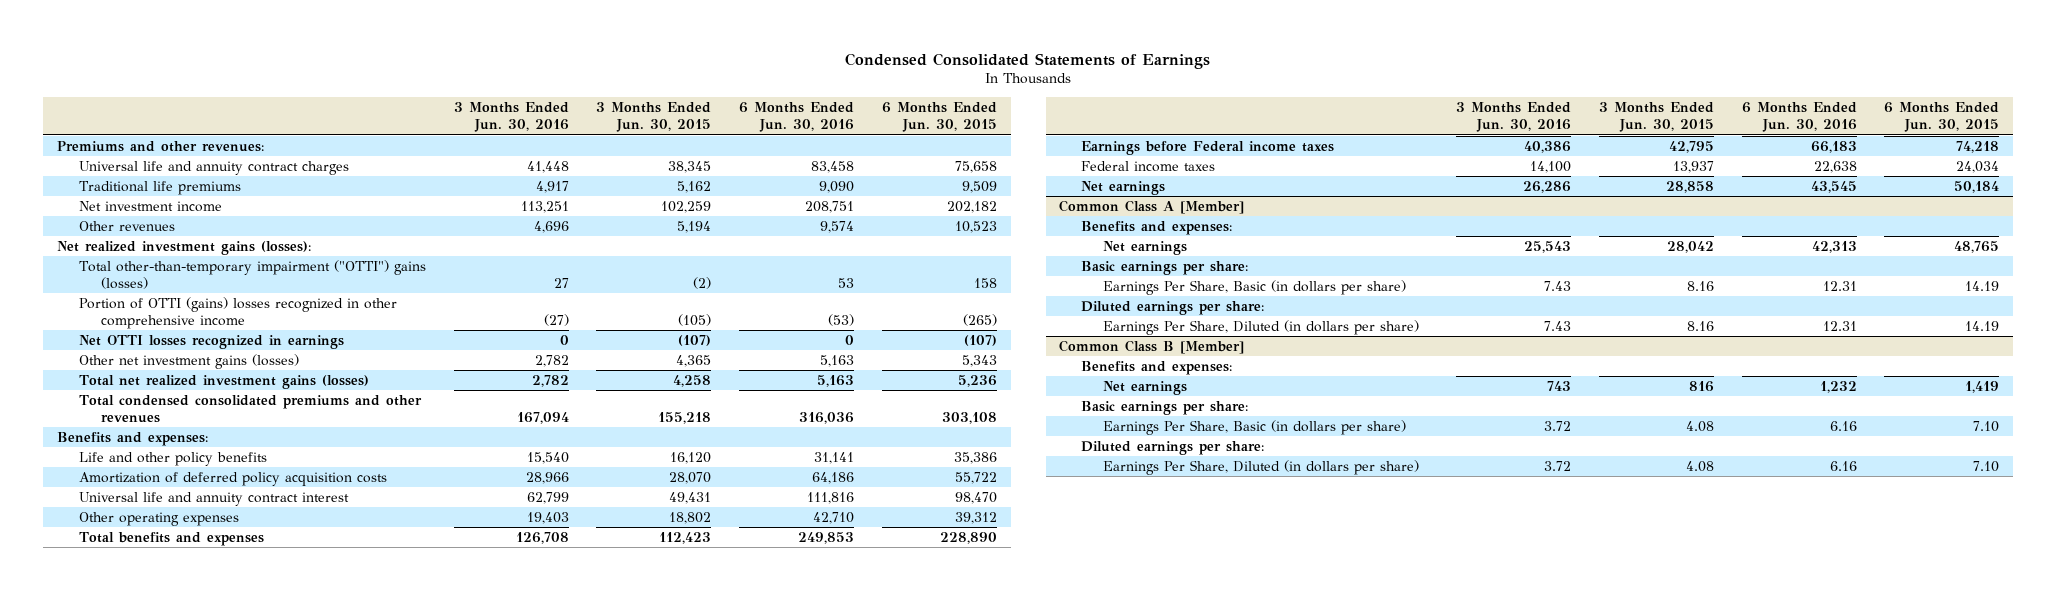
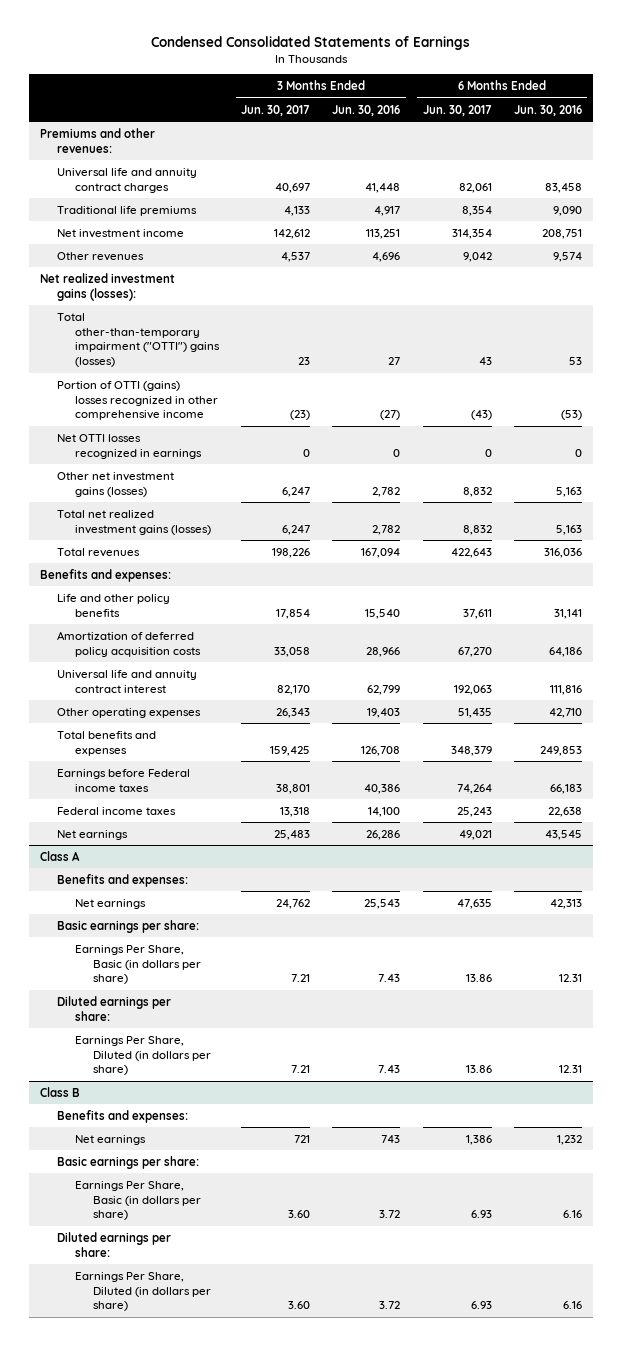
- | 3 Months Ended Jun. 30, 2016 | 3 Months Ended Jun. 30, 2015 | 6 Months Ended Jun. 30, 2016 | 6 Months Ended Jun. 30, 2015
+ | 3 Months Ended Jun. 30, 2017 | 3 Months Ended Jun. 30, 2016 | 6 Months Ended Jun. 30, 2017 | 6 Months Ended Jun. 30, 2016
- Total condensed consolidated premiums and other revenues | 167,094 | 155,218 | 316,036 | 303,108
+ Total revenues | 198,226 | 167,094 | 422,643 | 316,036
- Common Class A [Member]
+ Class A
- Common Class B [Member]
+ Class B

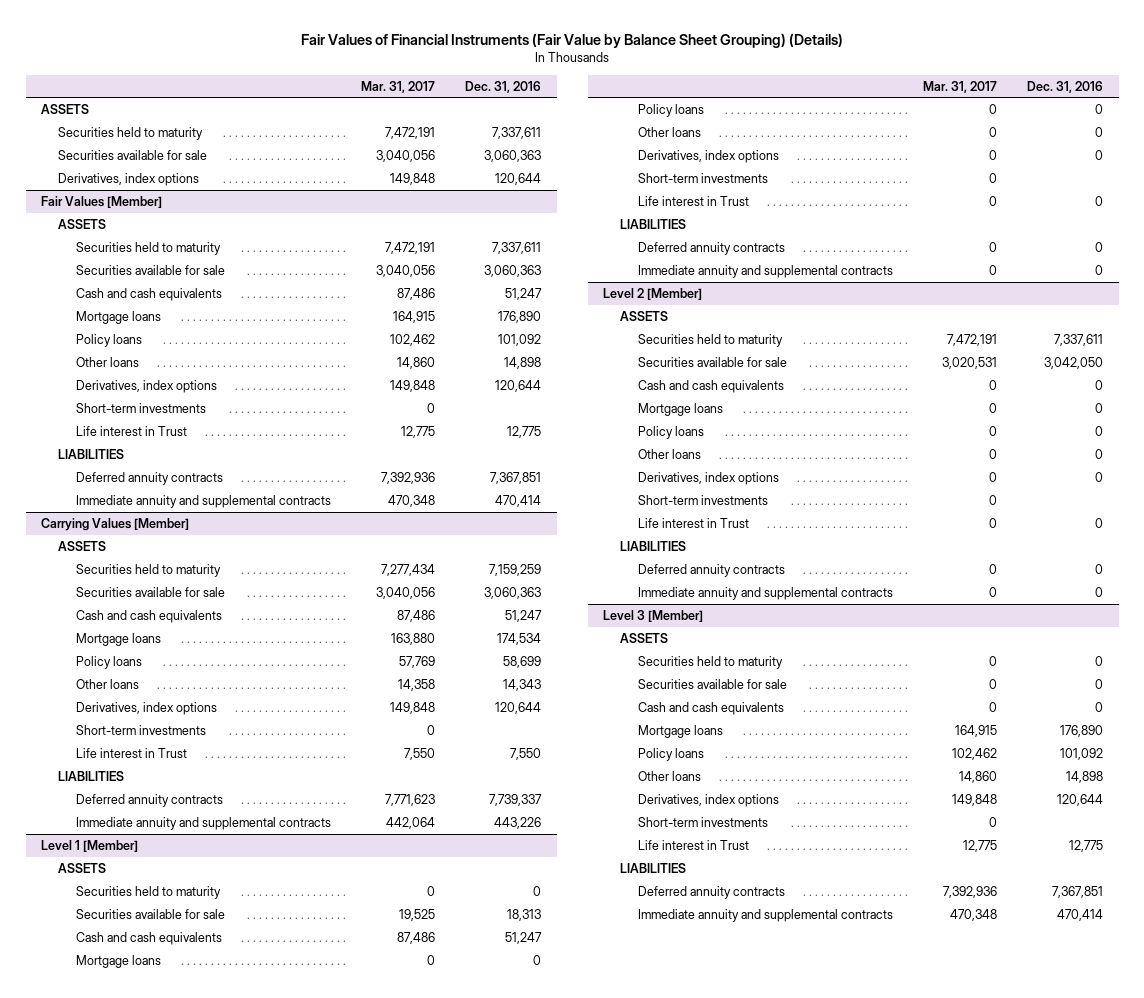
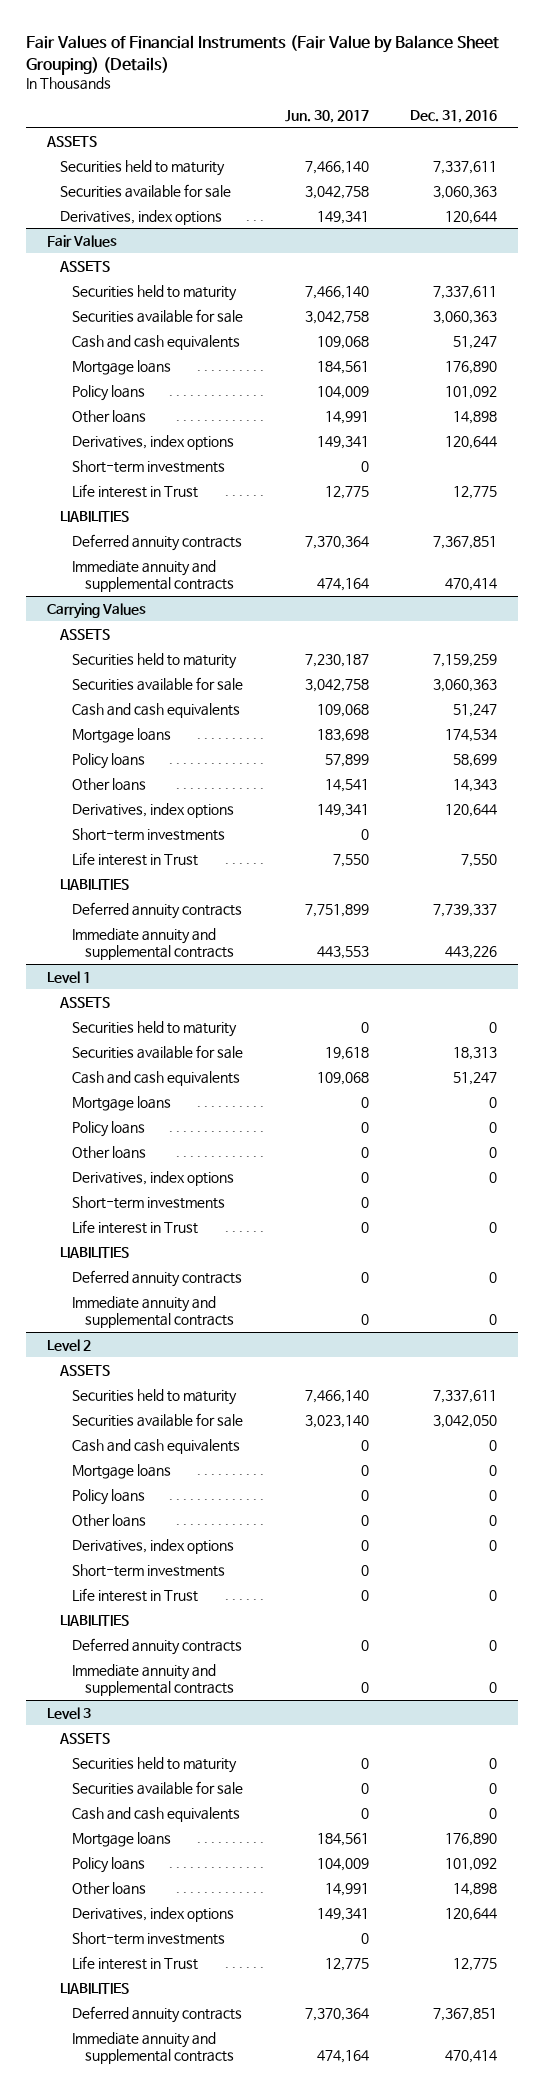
- | Mar. 31, 2017 | Dec. 31, 2016
+ | Jun. 30, 2017 | Dec. 31, 2016
- Fair Values [Member]
+ Fair Values
- Carrying Values [Member]
+ Carrying Values
- Level 1 [Member]
+ Level 1
- Level 2 [Member]
+ Level 2
- Level 3 [Member]
+ Level 3

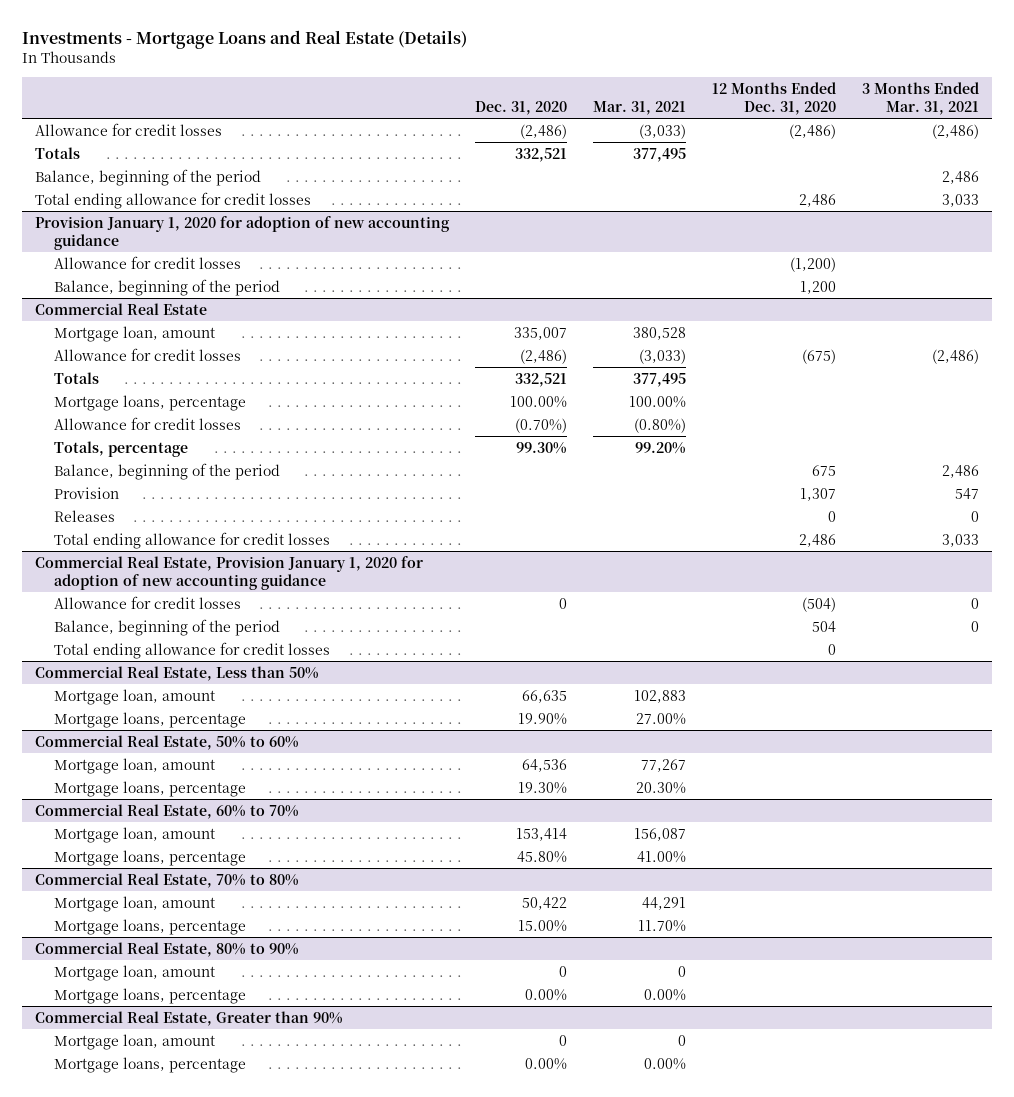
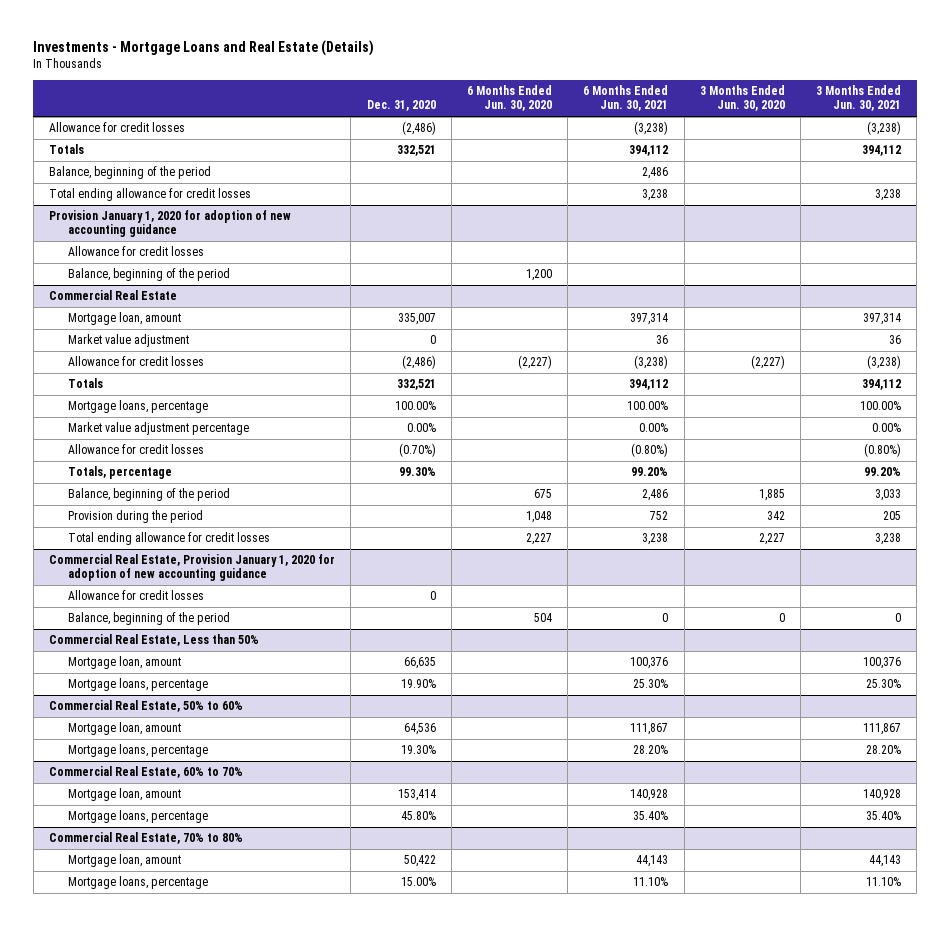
- | Dec. 31, 2020 | Mar. 31, 2021 | 12 Months Ended Dec. 31, 2020 | 3 Months Ended Mar. 31, 2021
+ | Dec. 31, 2020 | 6 Months Ended Jun. 30, 2020 | 6 Months Ended Jun. 30, 2021 | 3 Months Ended Jun. 30, 2020 | 3 Months Ended Jun. 30, 2021
@ Commercial Real Estate
+ Market value adjustment | 0 | | 36 | | 36
+ Market value adjustment percentage | 0.00% | | 0.00% | | 0.00%
- Provision | | | 1,307 | 547
- Releases | | | 0 | 0
+ Provision during the period | | 1,048 | 752 | 342 | 205
@ Commercial Real Estate, Provision January 1, 2020 for adoption of new accounting guidance
- Total ending allowance for credit losses | | | 0 |
- Commercial Real Estate, 80% to 90%
- Mortgage loan, amount | 0 | 0 | |
- Mortgage loans, percentage | 0.00% | 0.00% | |
- Commercial Real Estate, Greater than 90%
- Mortgage loan, amount | 0 | 0 | |
- Mortgage loans, percentage | 0.00% | 0.00% | |

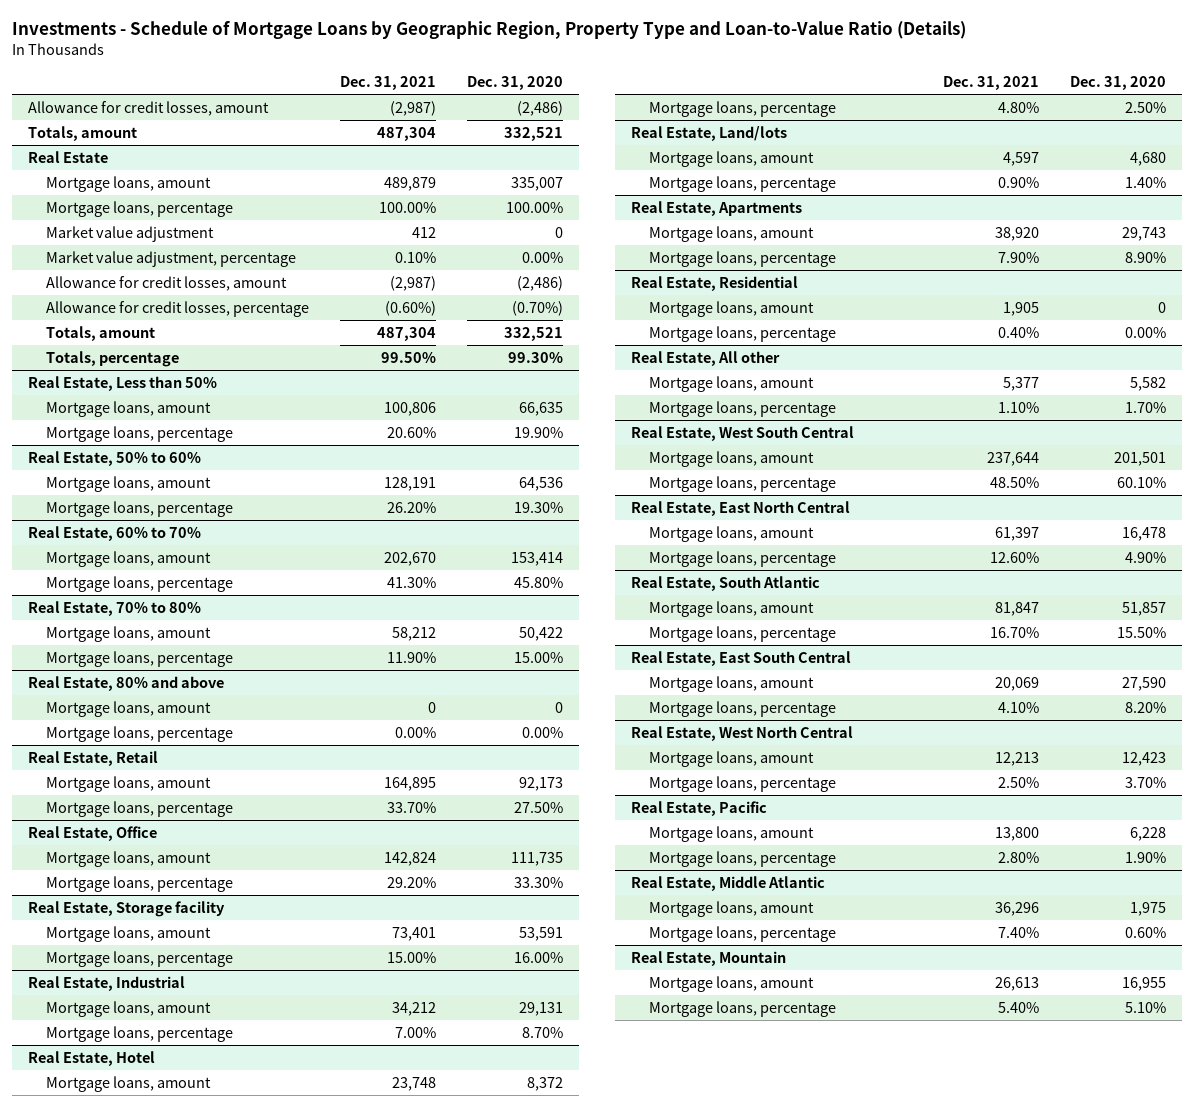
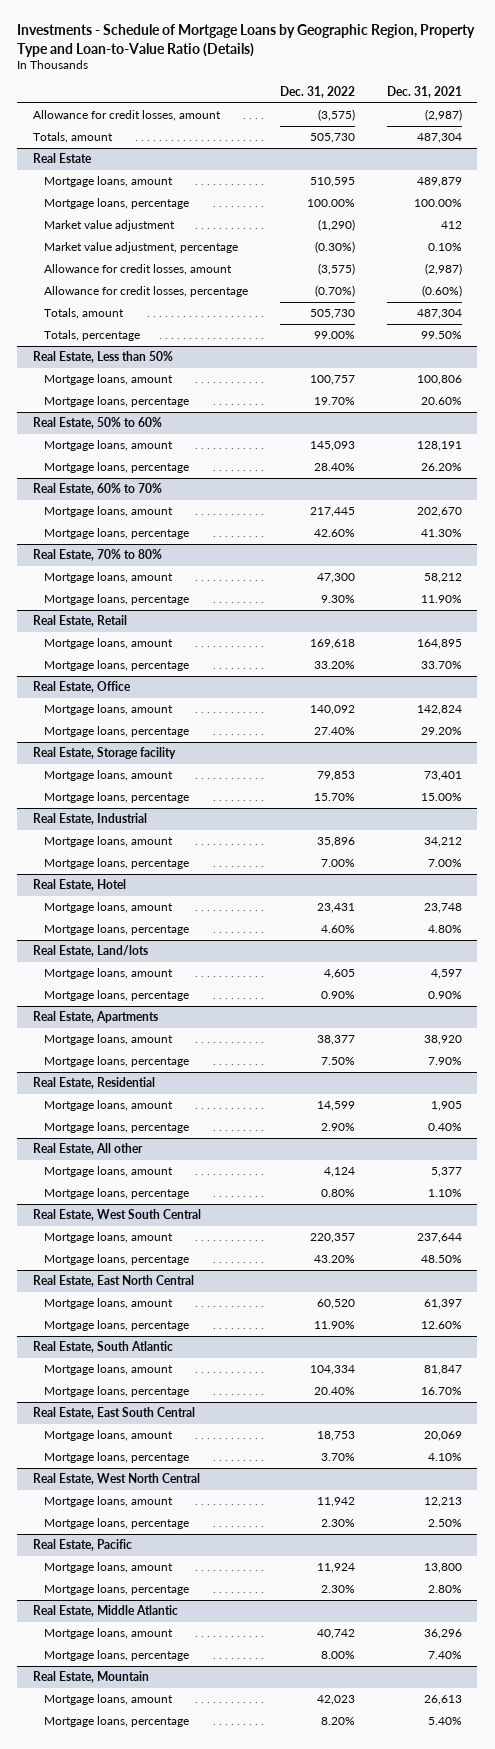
- | Dec. 31, 2021 | Dec. 31, 2020
+ | Dec. 31, 2022 | Dec. 31, 2021
- Real Estate, 80% and above
- Mortgage loans, amount | 0 | 0
- Mortgage loans, percentage | 0.00% | 0.00%

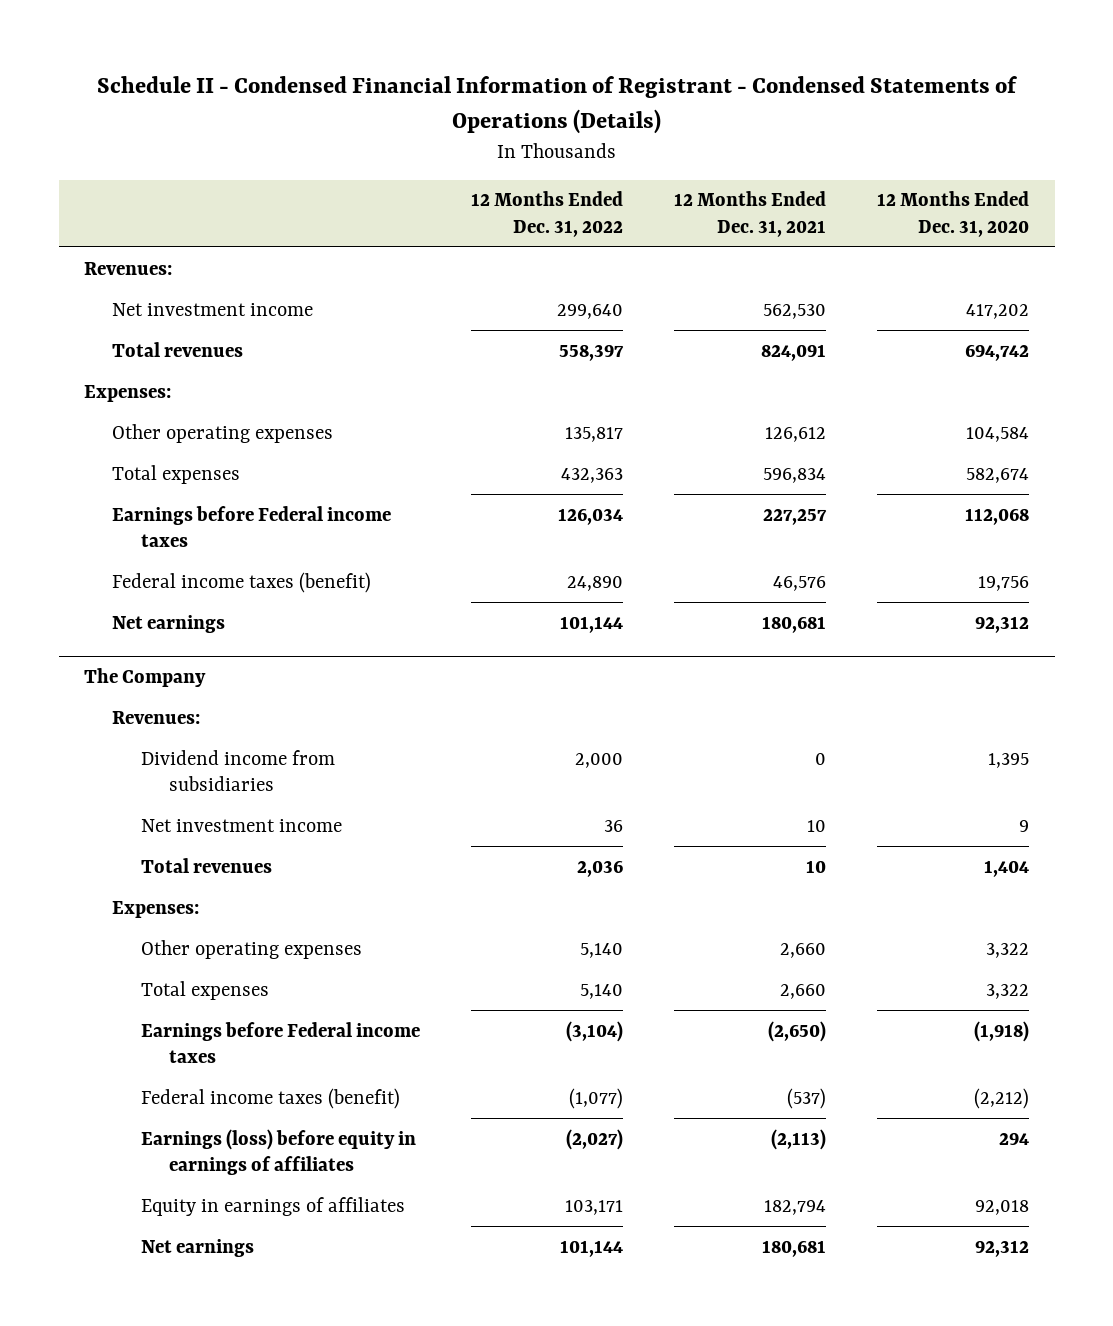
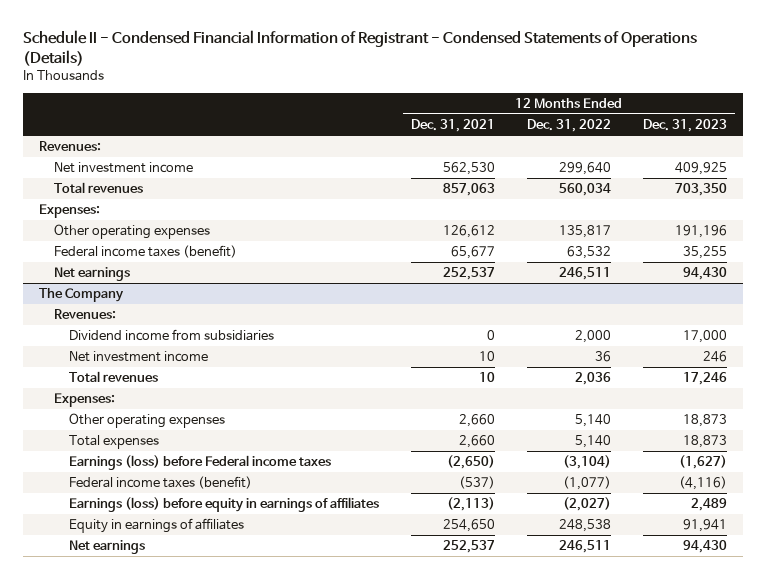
- | 12 Months Ended Dec. 31, 2022 | 12 Months Ended Dec. 31, 2021 | 12 Months Ended Dec. 31, 2020
+ | 12 Months Ended Dec. 31, 2021 | 12 Months Ended Dec. 31, 2022 | 12 Months Ended Dec. 31, 2023
- Total revenues | 558,397 | 824,091 | 694,742
+ Total revenues | 857,063 | 560,034 | 703,350
- Total expenses | 432,363 | 596,834 | 582,674
- Earnings before Federal income taxes | 126,034 | 227,257 | 112,068
- Federal income taxes (benefit) | 24,890 | 46,576 | 19,756
- Net earnings | 101,144 | 180,681 | 92,312
+ Federal income taxes (benefit) | 65,677 | 63,532 | 35,255
+ Net earnings | 252,537 | 246,511 | 94,430
@ The Company
- Earnings before Federal income taxes | (3,104) | (2,650) | (1,918)
+ Earnings (loss) before Federal income taxes | (2,650) | (3,104) | (1,627)
- Equity in earnings of affiliates | 103,171 | 182,794 | 92,018
- Net earnings | 101,144 | 180,681 | 92,312
+ Equity in earnings of affiliates | 254,650 | 248,538 | 91,941
+ Net earnings | 252,537 | 246,511 | 94,430

